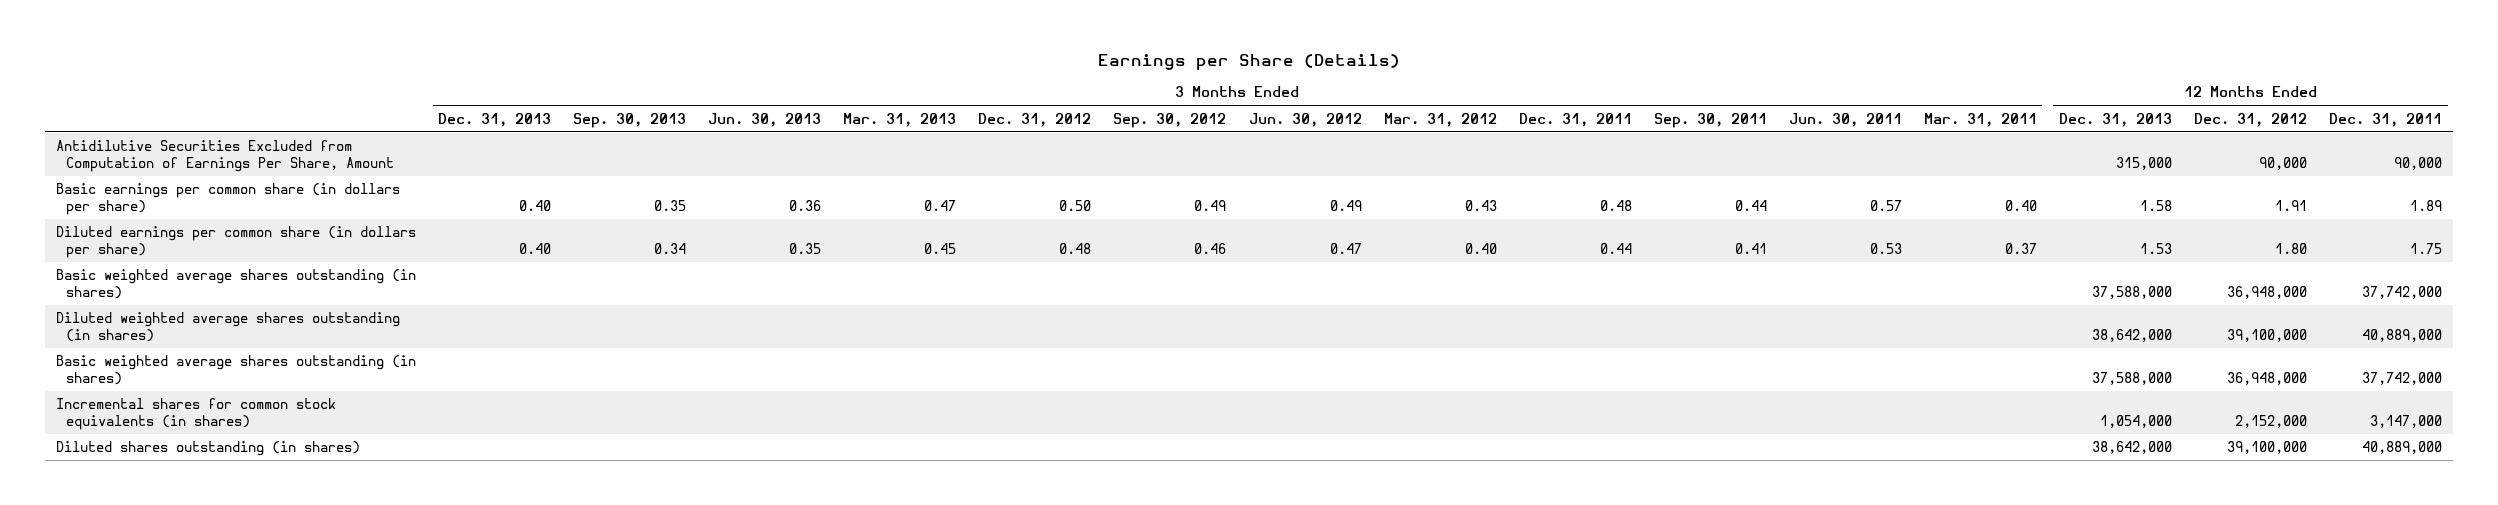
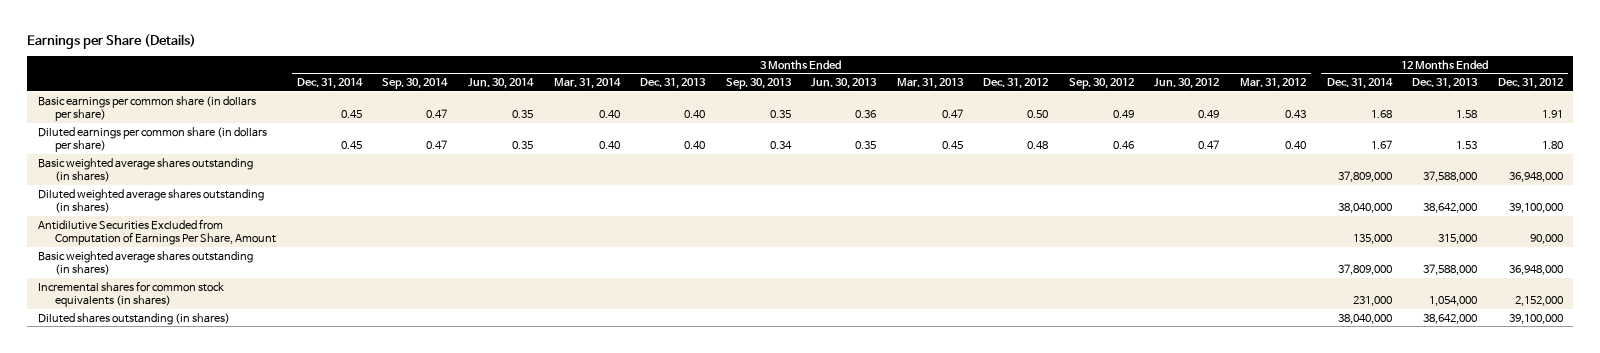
- | 3 Months Ended Dec. 31, 2013 | 3 Months Ended Sep. 30, 2013 | 3 Months Ended Jun. 30, 2013 | 3 Months Ended Mar. 31, 2013 | 3 Months Ended Dec. 31, 2012 | 3 Months Ended Sep. 30, 2012 | 3 Months Ended Jun. 30, 2012 | 3 Months Ended Mar. 31, 2012 | 3 Months Ended Dec. 31, 2011 | 3 Months Ended Sep. 30, 2011 | 3 Months Ended Jun. 30, 2011 | 3 Months Ended Mar. 31, 2011 | 12 Months Ended Dec. 31, 2013 | 12 Months Ended Dec. 31, 2012 | 12 Months Ended Dec. 31, 2011
+ | 3 Months Ended Dec. 31, 2014 | 3 Months Ended Sep. 30, 2014 | 3 Months Ended Jun. 30, 2014 | 3 Months Ended Mar. 31, 2014 | 3 Months Ended Dec. 31, 2013 | 3 Months Ended Sep. 30, 2013 | 3 Months Ended Jun. 30, 2013 | 3 Months Ended Mar. 31, 2013 | 3 Months Ended Dec. 31, 2012 | 3 Months Ended Sep. 30, 2012 | 3 Months Ended Jun. 30, 2012 | 3 Months Ended Mar. 31, 2012 | 12 Months Ended Dec. 31, 2014 | 12 Months Ended Dec. 31, 2013 | 12 Months Ended Dec. 31, 2012
moved down: Antidilutive Securities Excluded from Computation of Earnings Per Share, Amount | | | | | | | | | | | | | 135,000 | 315,000 | 90,000

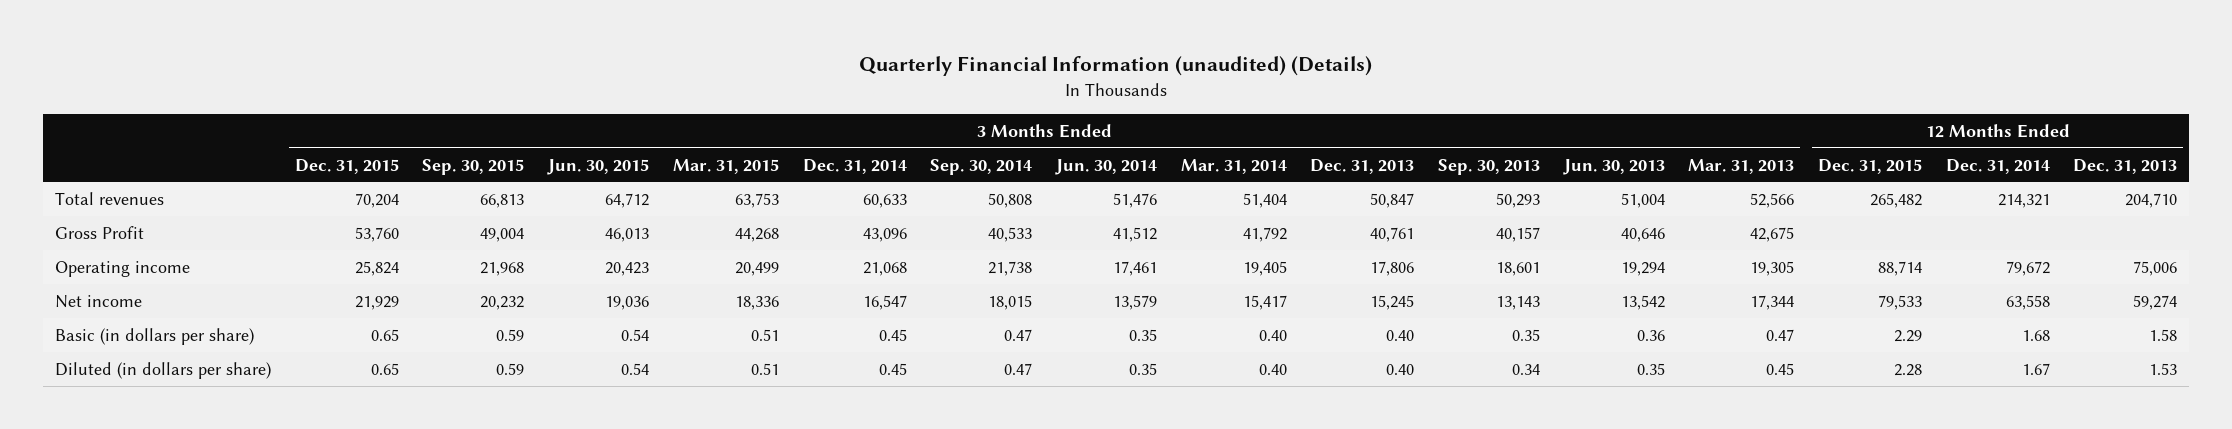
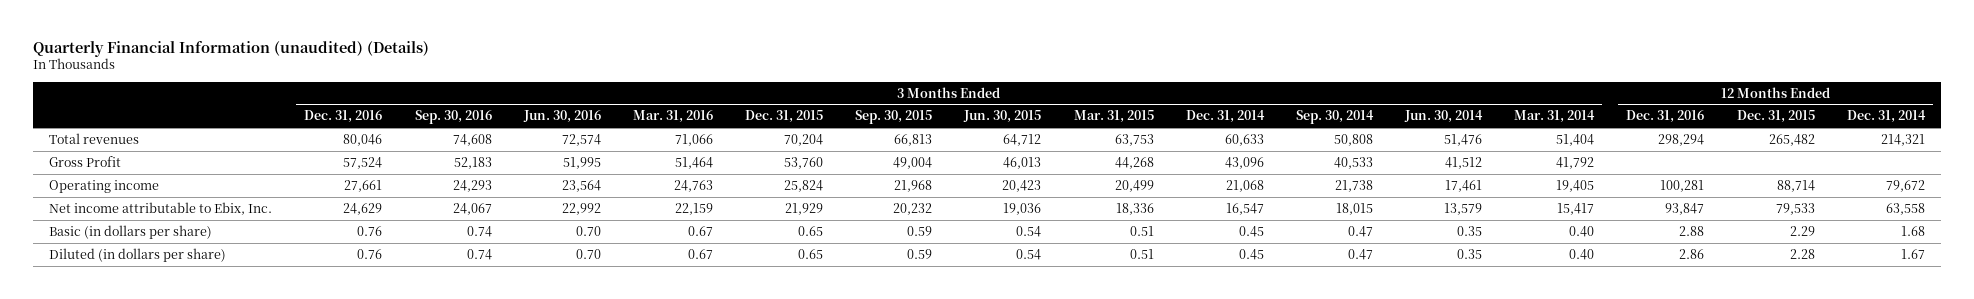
- | 3 Months Ended Dec. 31, 2015 | 3 Months Ended Sep. 30, 2015 | 3 Months Ended Jun. 30, 2015 | 3 Months Ended Mar. 31, 2015 | 3 Months Ended Dec. 31, 2014 | 3 Months Ended Sep. 30, 2014 | 3 Months Ended Jun. 30, 2014 | 3 Months Ended Mar. 31, 2014 | 3 Months Ended Dec. 31, 2013 | 3 Months Ended Sep. 30, 2013 | 3 Months Ended Jun. 30, 2013 | 3 Months Ended Mar. 31, 2013 | 12 Months Ended Dec. 31, 2015 | 12 Months Ended Dec. 31, 2014 | 12 Months Ended Dec. 31, 2013
+ | 3 Months Ended Dec. 31, 2016 | 3 Months Ended Sep. 30, 2016 | 3 Months Ended Jun. 30, 2016 | 3 Months Ended Mar. 31, 2016 | 3 Months Ended Dec. 31, 2015 | 3 Months Ended Sep. 30, 2015 | 3 Months Ended Jun. 30, 2015 | 3 Months Ended Mar. 31, 2015 | 3 Months Ended Dec. 31, 2014 | 3 Months Ended Sep. 30, 2014 | 3 Months Ended Jun. 30, 2014 | 3 Months Ended Mar. 31, 2014 | 12 Months Ended Dec. 31, 2016 | 12 Months Ended Dec. 31, 2015 | 12 Months Ended Dec. 31, 2014
- Net income | 21,929 | 20,232 | 19,036 | 18,336 | 16,547 | 18,015 | 13,579 | 15,417 | 15,245 | 13,143 | 13,542 | 17,344 | 79,533 | 63,558 | 59,274
+ Net income attributable to Ebix, Inc. | 24,629 | 24,067 | 22,992 | 22,159 | 21,929 | 20,232 | 19,036 | 18,336 | 16,547 | 18,015 | 13,579 | 15,417 | 93,847 | 79,533 | 63,558

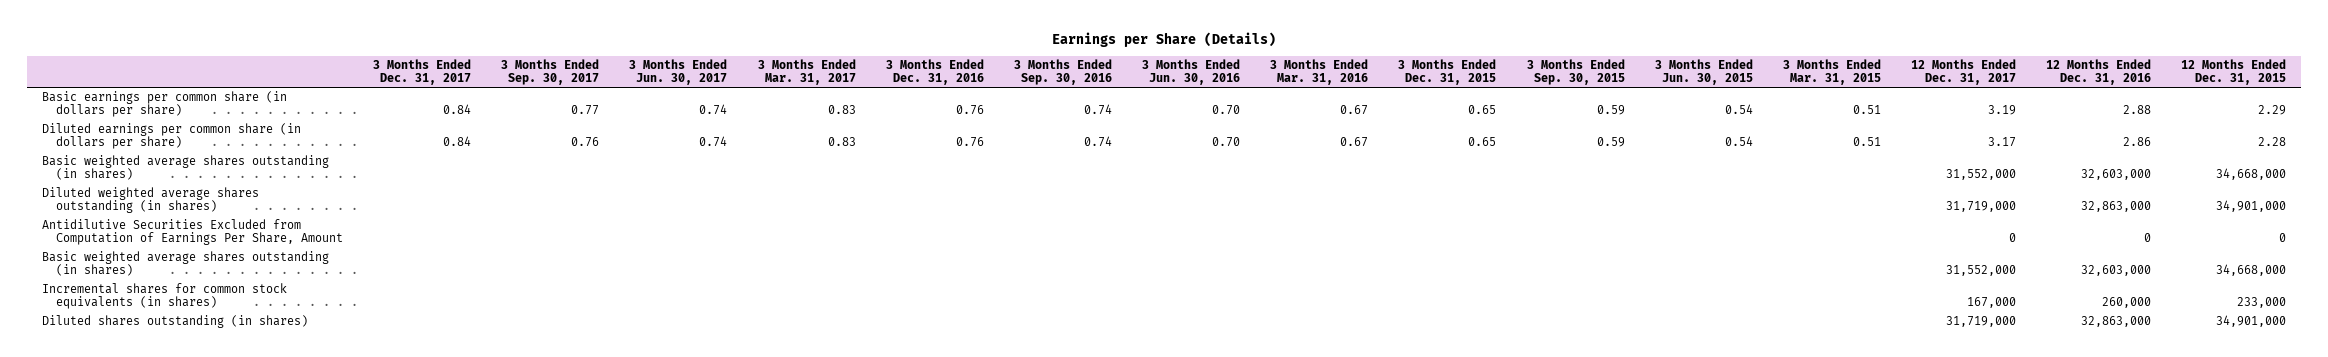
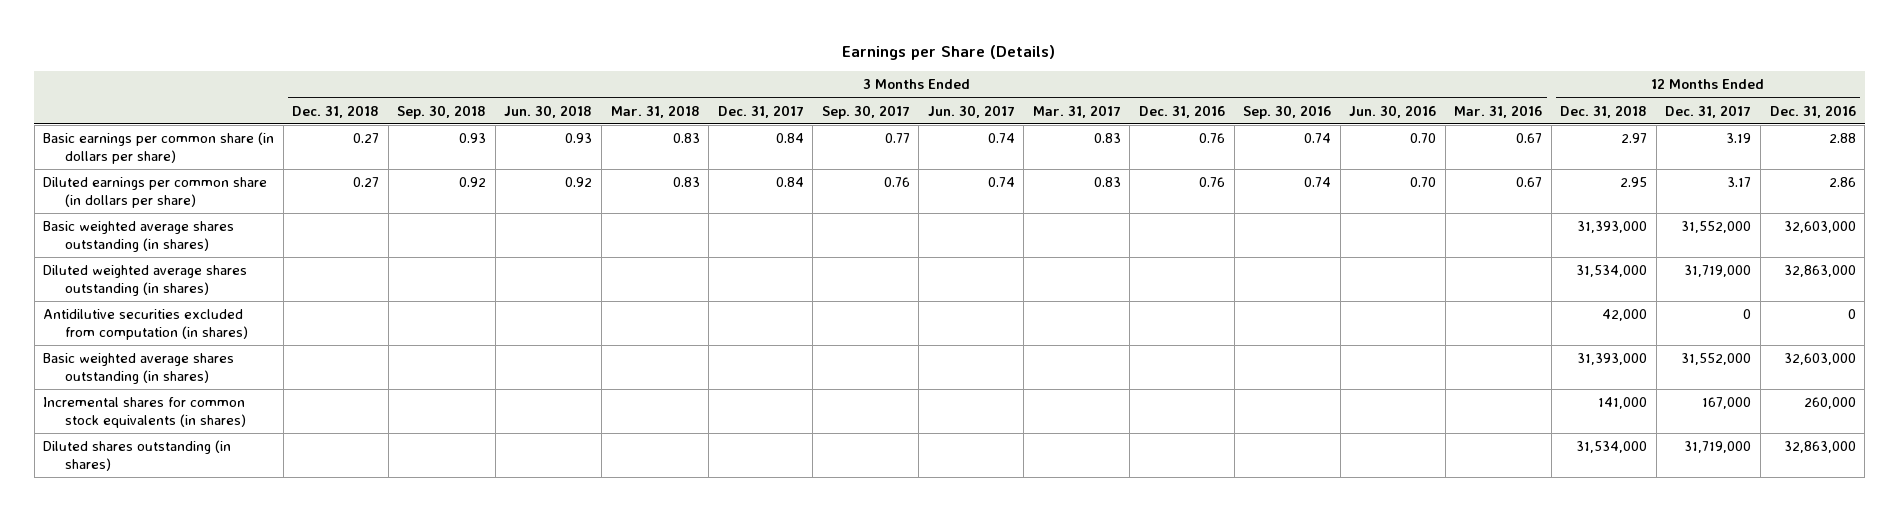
- | 3 Months Ended Dec. 31, 2017 | 3 Months Ended Sep. 30, 2017 | 3 Months Ended Jun. 30, 2017 | 3 Months Ended Mar. 31, 2017 | 3 Months Ended Dec. 31, 2016 | 3 Months Ended Sep. 30, 2016 | 3 Months Ended Jun. 30, 2016 | 3 Months Ended Mar. 31, 2016 | 3 Months Ended Dec. 31, 2015 | 3 Months Ended Sep. 30, 2015 | 3 Months Ended Jun. 30, 2015 | 3 Months Ended Mar. 31, 2015 | 12 Months Ended Dec. 31, 2017 | 12 Months Ended Dec. 31, 2016 | 12 Months Ended Dec. 31, 2015
+ | 3 Months Ended Dec. 31, 2018 | 3 Months Ended Sep. 30, 2018 | 3 Months Ended Jun. 30, 2018 | 3 Months Ended Mar. 31, 2018 | 3 Months Ended Dec. 31, 2017 | 3 Months Ended Sep. 30, 2017 | 3 Months Ended Jun. 30, 2017 | 3 Months Ended Mar. 31, 2017 | 3 Months Ended Dec. 31, 2016 | 3 Months Ended Sep. 30, 2016 | 3 Months Ended Jun. 30, 2016 | 3 Months Ended Mar. 31, 2016 | 12 Months Ended Dec. 31, 2018 | 12 Months Ended Dec. 31, 2017 | 12 Months Ended Dec. 31, 2016
- Antidilutive Securities Excluded from Computation of Earnings Per Share, Amount | | | | | | | | | | | | | 0 | 0 | 0
+ Antidilutive securities excluded from computation (in shares) | | | | | | | | | | | | | 42,000 | 0 | 0

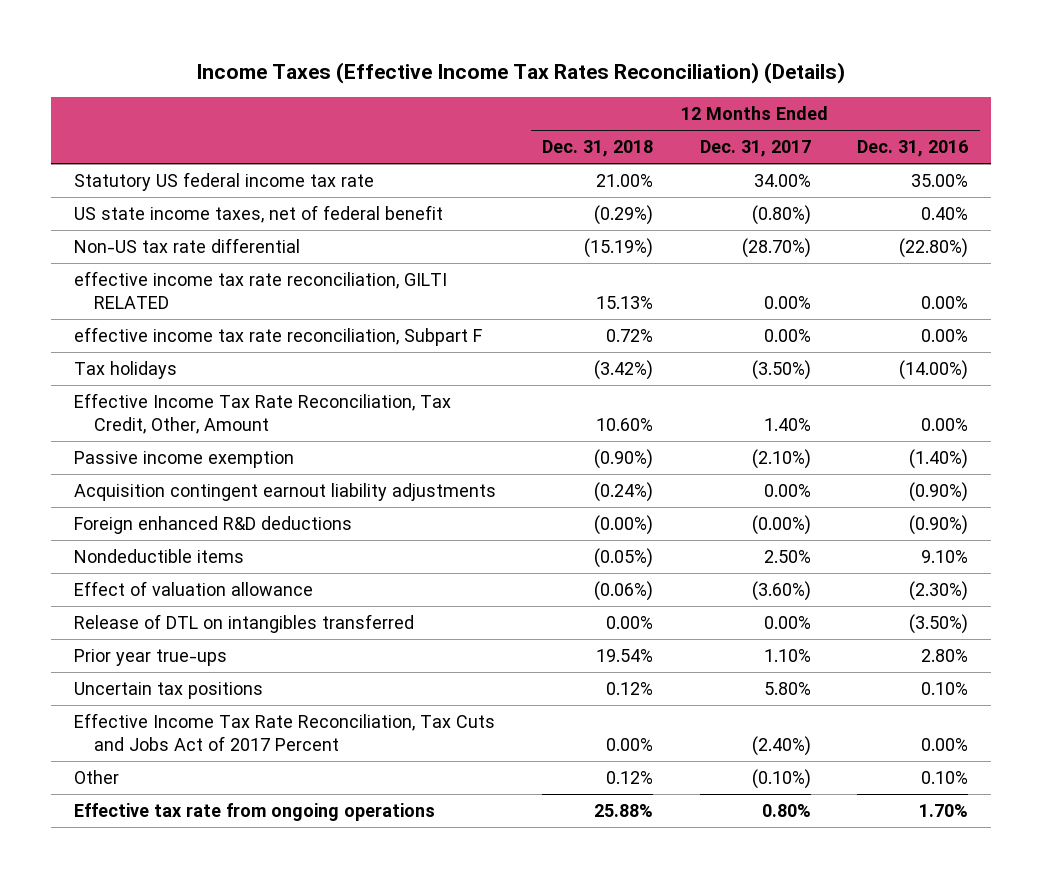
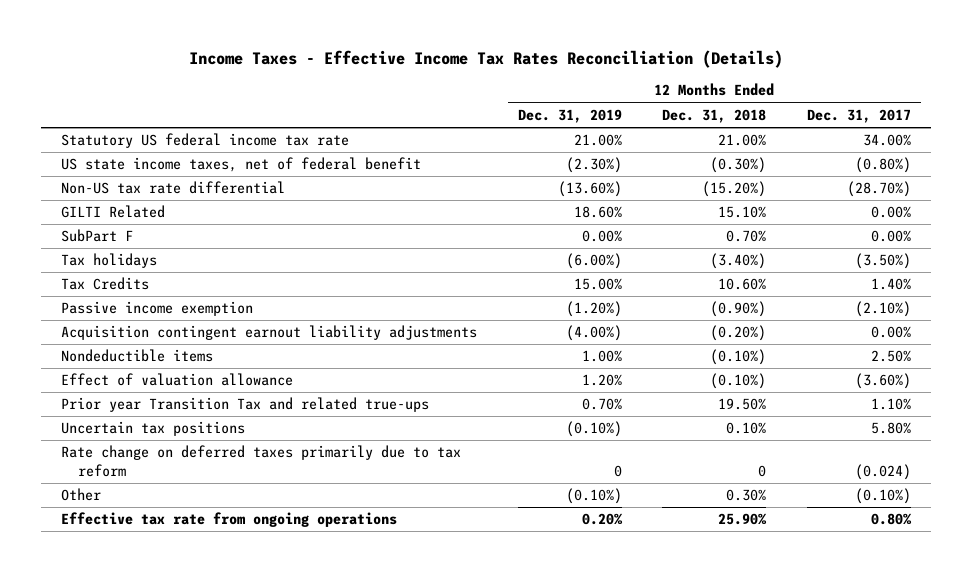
- Income Taxes (Effective Income Tax Rates Reconciliation) (Details)
+ Income Taxes - Effective Income Tax Rates Reconciliation (Details)
- | 12 Months Ended Dec. 31, 2018 | 12 Months Ended Dec. 31, 2017 | 12 Months Ended Dec. 31, 2016
+ | 12 Months Ended Dec. 31, 2019 | 12 Months Ended Dec. 31, 2018 | 12 Months Ended Dec. 31, 2017
- US state income taxes, net of federal benefit | (0.29%) | (0.80%) | 0.40%
- Non-US tax rate differential | (15.19%) | (28.70%) | (22.80%)
- effective income tax rate reconciliation, GILTI RELATED | 15.13% | 0.00% | 0.00%
- effective income tax rate reconciliation, Subpart F | 0.72% | 0.00% | 0.00%
- Tax holidays | (3.42%) | (3.50%) | (14.00%)
- Effective Income Tax Rate Reconciliation, Tax Credit, Other, Amount | 10.60% | 1.40% | 0.00%
+ US state income taxes, net of federal benefit | (2.30%) | (0.30%) | (0.80%)
+ Non-US tax rate differential | (13.60%) | (15.20%) | (28.70%)
+ GILTI Related | 18.60% | 15.10% | 0.00%
+ SubPart F | 0.00% | 0.70% | 0.00%
+ Tax holidays | (6.00%) | (3.40%) | (3.50%)
+ Tax Credits | 15.00% | 10.60% | 1.40%
- Acquisition contingent earnout liability adjustments | (0.24%) | 0.00% | (0.90%)
- Foreign enhanced R&D deductions | (0.00%) | (0.00%) | (0.90%)
- Nondeductible items | (0.05%) | 2.50% | 9.10%
- Effect of valuation allowance | (0.06%) | (3.60%) | (2.30%)
- Release of DTL on intangibles transferred | 0.00% | 0.00% | (3.50%)
- Prior year true-ups | 19.54% | 1.10% | 2.80%
- Uncertain tax positions | 0.12% | 5.80% | 0.10%
- Effective Income Tax Rate Reconciliation, Tax Cuts and Jobs Act of 2017 Percent | 0.00% | (2.40%) | 0.00%
- Other | 0.12% | (0.10%) | 0.10%
- Effective tax rate from ongoing operations | 25.88% | 0.80% | 1.70%
+ Acquisition contingent earnout liability adjustments | (4.00%) | (0.20%) | 0.00%
+ Nondeductible items | 1.00% | (0.10%) | 2.50%
+ Effect of valuation allowance | 1.20% | (0.10%) | (3.60%)
+ Prior year Transition Tax and related true-ups | 0.70% | 19.50% | 1.10%
+ Uncertain tax positions | (0.10%) | 0.10% | 5.80%
+ Rate change on deferred taxes primarily due to tax reform | 0 | 0 | (0.024)
+ Other | (0.10%) | 0.30% | (0.10%)
+ Effective tax rate from ongoing operations | 0.20% | 25.90% | 0.80%

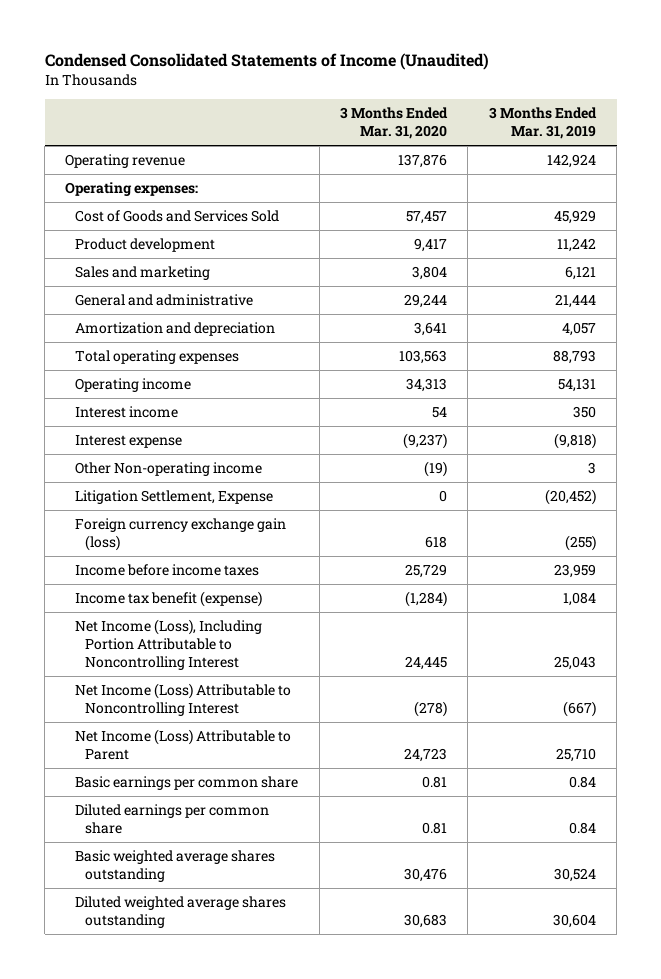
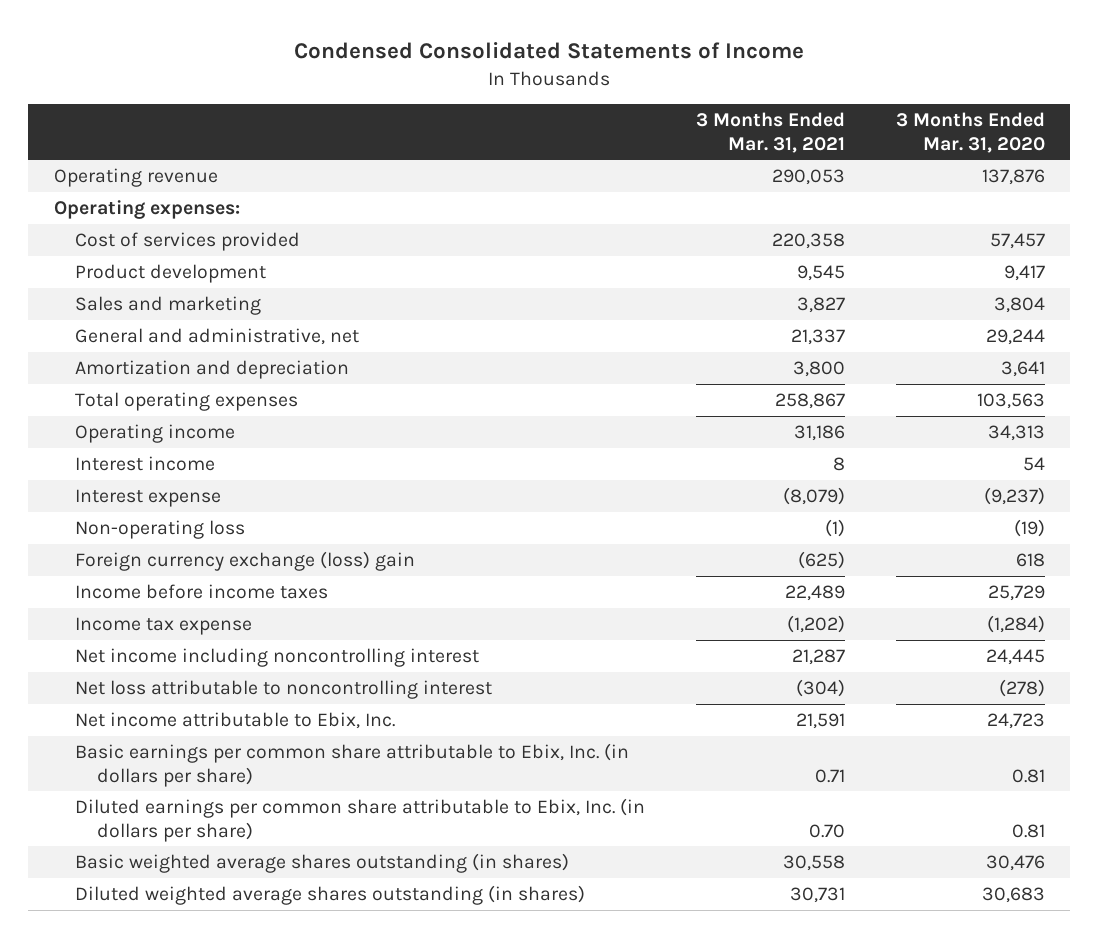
- Condensed Consolidated Statements of Income (Unaudited)
+ Condensed Consolidated Statements of Income
- | 3 Months Ended Mar. 31, 2020 | 3 Months Ended Mar. 31, 2019
+ | 3 Months Ended Mar. 31, 2021 | 3 Months Ended Mar. 31, 2020
- Cost of Goods and Services Sold | 57,457 | 45,929
+ Cost of services provided | 220,358 | 57,457
- General and administrative | 29,244 | 21,444
+ General and administrative, net | 21,337 | 29,244
- Other Non-operating income | (19) | 3
- Litigation Settlement, Expense | 0 | (20,452)
- Foreign currency exchange gain (loss) | 618 | (255)
+ Non-operating loss | (1) | (19)
+ Foreign currency exchange (loss) gain | (625) | 618
- Income tax benefit (expense) | (1,284) | 1,084
- Net Income (Loss), Including Portion Attributable to Noncontrolling Interest | 24,445 | 25,043
- Net Income (Loss) Attributable to Noncontrolling Interest | (278) | (667)
- Net Income (Loss) Attributable to Parent | 24,723 | 25,710
- Basic earnings per common share | 0.81 | 0.84
- Diluted earnings per common share | 0.81 | 0.84
- Basic weighted average shares outstanding | 30,476 | 30,524
- Diluted weighted average shares outstanding | 30,683 | 30,604
+ Income tax expense | (1,202) | (1,284)
+ Net income including noncontrolling interest | 21,287 | 24,445
+ Net loss attributable to noncontrolling interest | (304) | (278)
+ Net income attributable to Ebix, Inc. | 21,591 | 24,723
+ Basic earnings per common share attributable to Ebix, Inc. (in dollars per share) | 0.71 | 0.81
+ Diluted earnings per common share attributable to Ebix, Inc. (in dollars per share) | 0.70 | 0.81
+ Basic weighted average shares outstanding (in shares) | 30,558 | 30,476
+ Diluted weighted average shares outstanding (in shares) | 30,731 | 30,683

